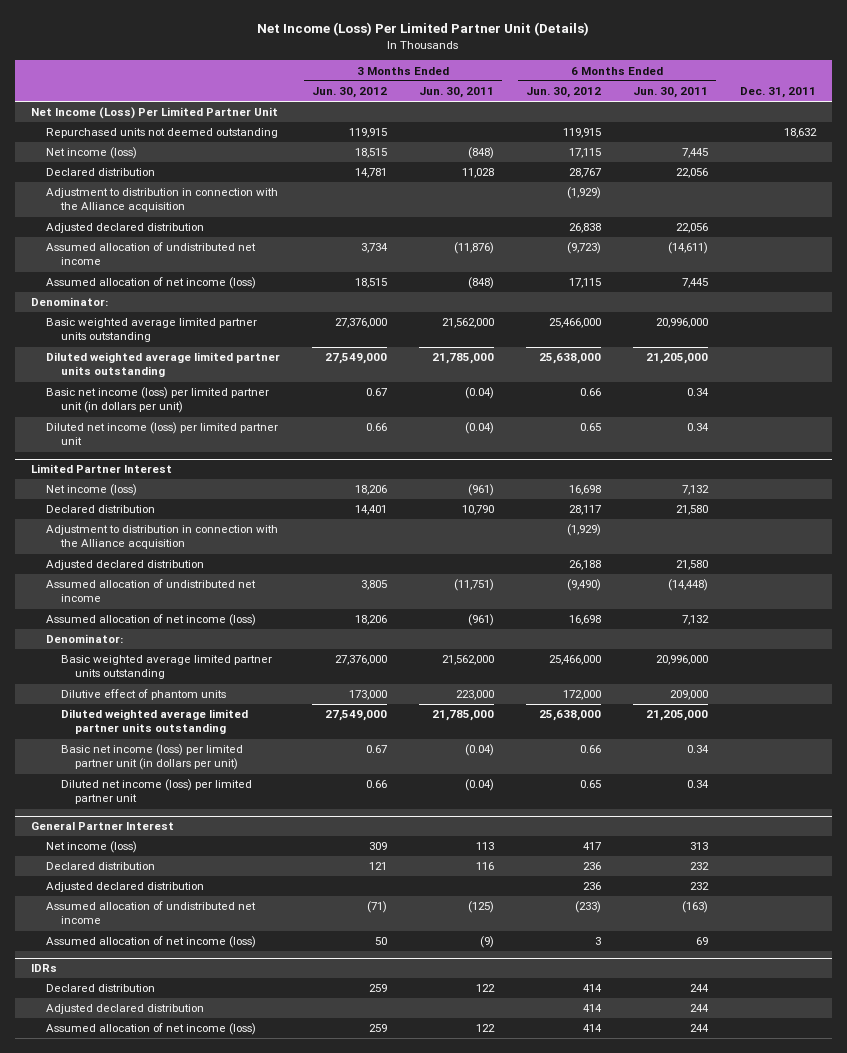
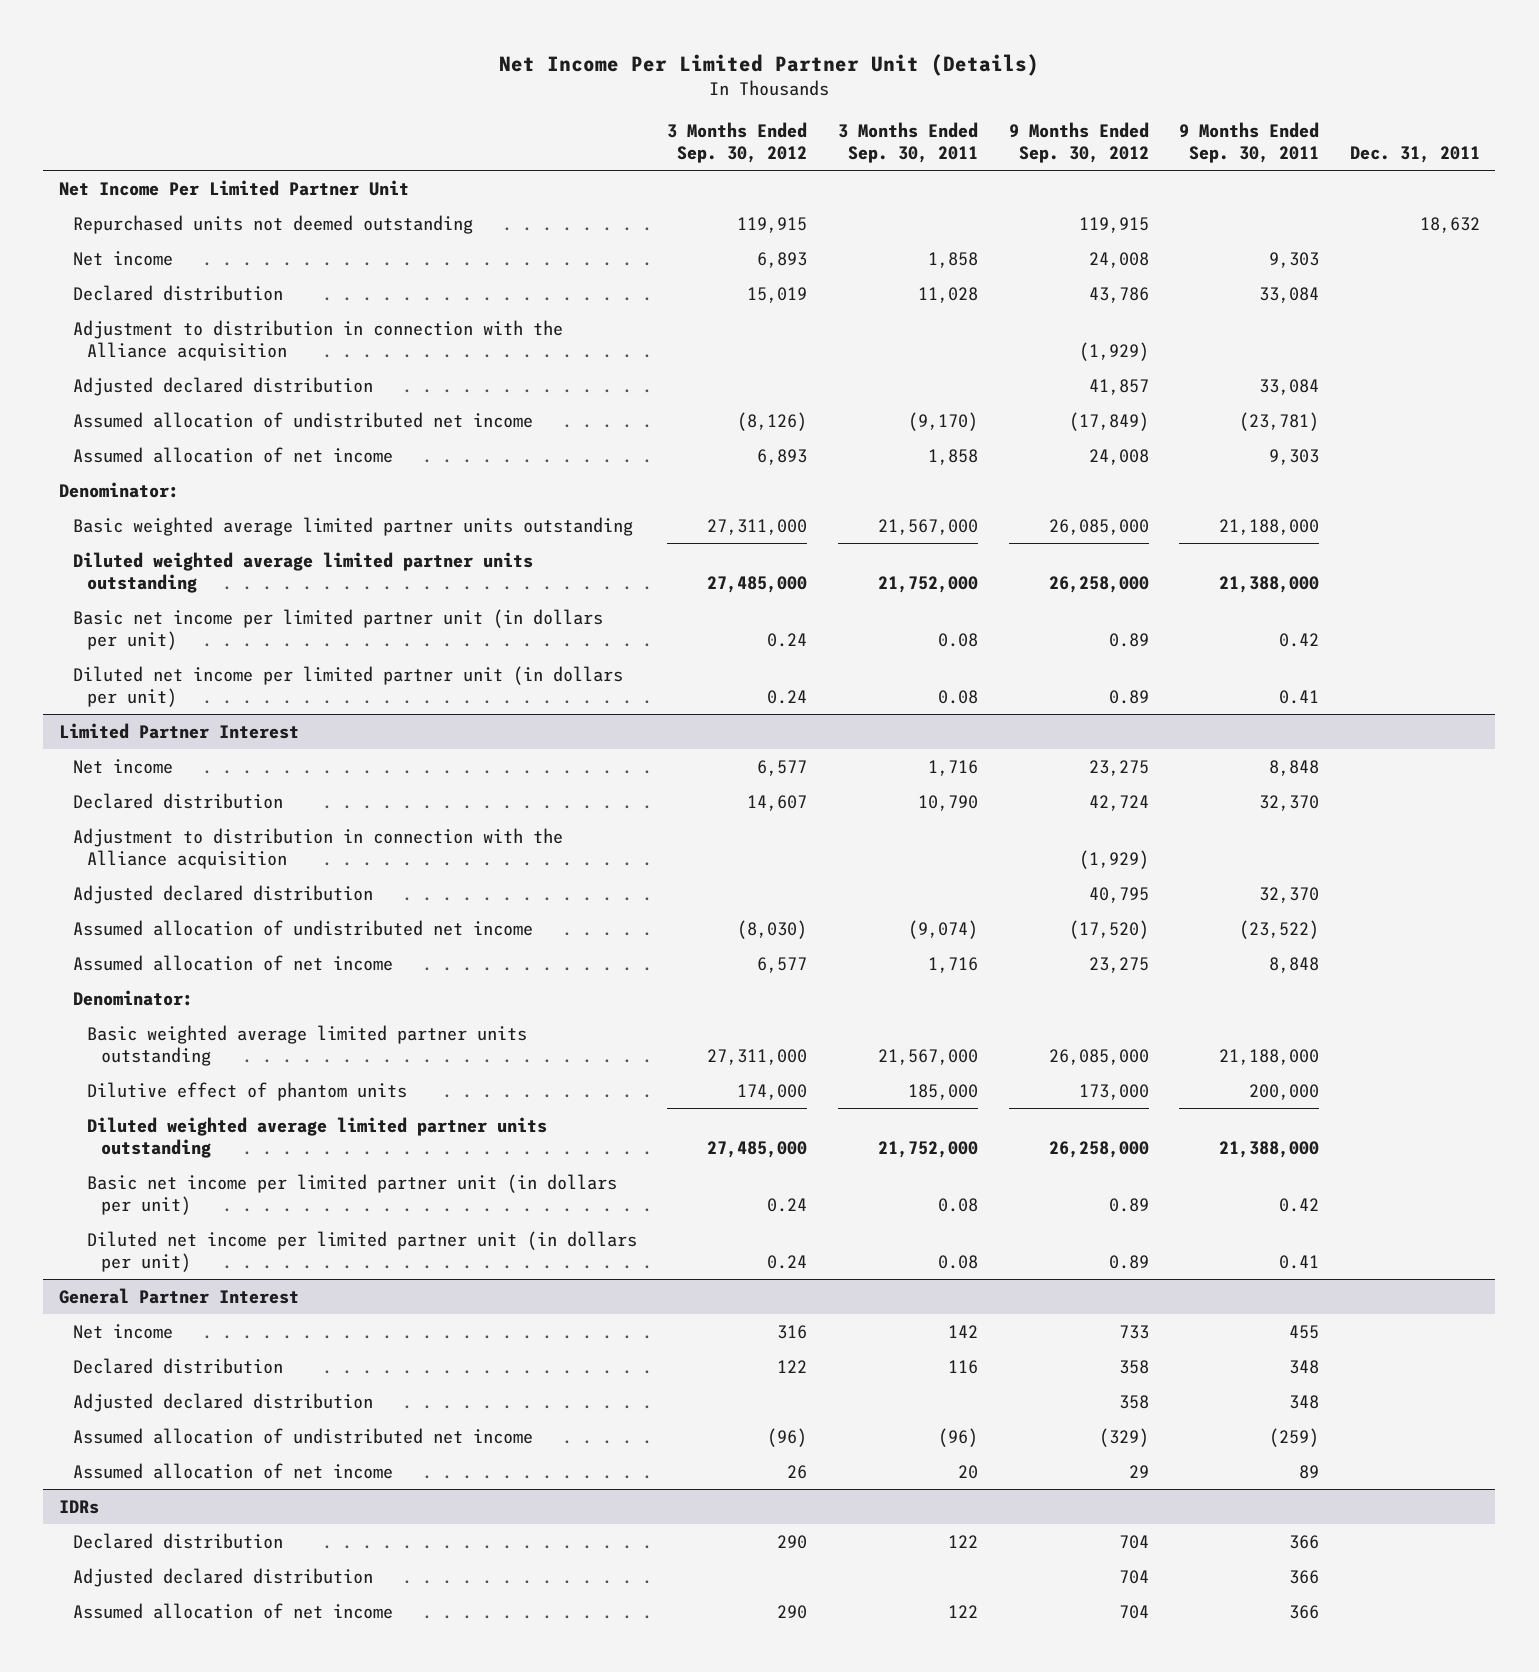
- Net Income (Loss) Per Limited Partner Unit (Details)
+ Net Income Per Limited Partner Unit (Details)
- | 3 Months Ended Jun. 30, 2012 | 3 Months Ended Jun. 30, 2011 | 6 Months Ended Jun. 30, 2012 | 6 Months Ended Jun. 30, 2011 | Dec. 31, 2011
+ | 3 Months Ended Sep. 30, 2012 | 3 Months Ended Sep. 30, 2011 | 9 Months Ended Sep. 30, 2012 | 9 Months Ended Sep. 30, 2011 | Dec. 31, 2011
- Net Income (Loss) Per Limited Partner Unit
+ Net Income Per Limited Partner Unit
- Net income (loss) | 18,515 | (848) | 17,115 | 7,445 |
+ Net income | 6,893 | 1,858 | 24,008 | 9,303 |
- Assumed allocation of net income (loss) | 18,515 | (848) | 17,115 | 7,445 |
+ Assumed allocation of net income | 6,893 | 1,858 | 24,008 | 9,303 |
- Basic net income (loss) per limited partner unit (in dollars per unit) | 0.67 | (0.04) | 0.66 | 0.34 |
- Diluted net income (loss) per limited partner unit | 0.66 | (0.04) | 0.65 | 0.34 |
+ Basic net income per limited partner unit (in dollars per unit) | 0.24 | 0.08 | 0.89 | 0.42 |
+ Diluted net income per limited partner unit (in dollars per unit) | 0.24 | 0.08 | 0.89 | 0.41 |
@ Limited Partner Interest
- Net income (loss) | 18,206 | (961) | 16,698 | 7,132 |
+ Net income | 6,577 | 1,716 | 23,275 | 8,848 |
- Assumed allocation of net income (loss) | 18,206 | (961) | 16,698 | 7,132 |
+ Assumed allocation of net income | 6,577 | 1,716 | 23,275 | 8,848 |
- Basic net income (loss) per limited partner unit (in dollars per unit) | 0.67 | (0.04) | 0.66 | 0.34 |
- Diluted net income (loss) per limited partner unit | 0.66 | (0.04) | 0.65 | 0.34 |
+ Basic net income per limited partner unit (in dollars per unit) | 0.24 | 0.08 | 0.89 | 0.42 |
+ Diluted net income per limited partner unit (in dollars per unit) | 0.24 | 0.08 | 0.89 | 0.41 |
@ General Partner Interest
- Net income (loss) | 309 | 113 | 417 | 313 |
+ Net income | 316 | 142 | 733 | 455 |
- Assumed allocation of net income (loss) | 50 | (9) | 3 | 69 |
+ Assumed allocation of net income | 26 | 20 | 29 | 89 |
@ IDRs
- Assumed allocation of net income (loss) | 259 | 122 | 414 | 244 |
+ Assumed allocation of net income | 290 | 122 | 704 | 366 |

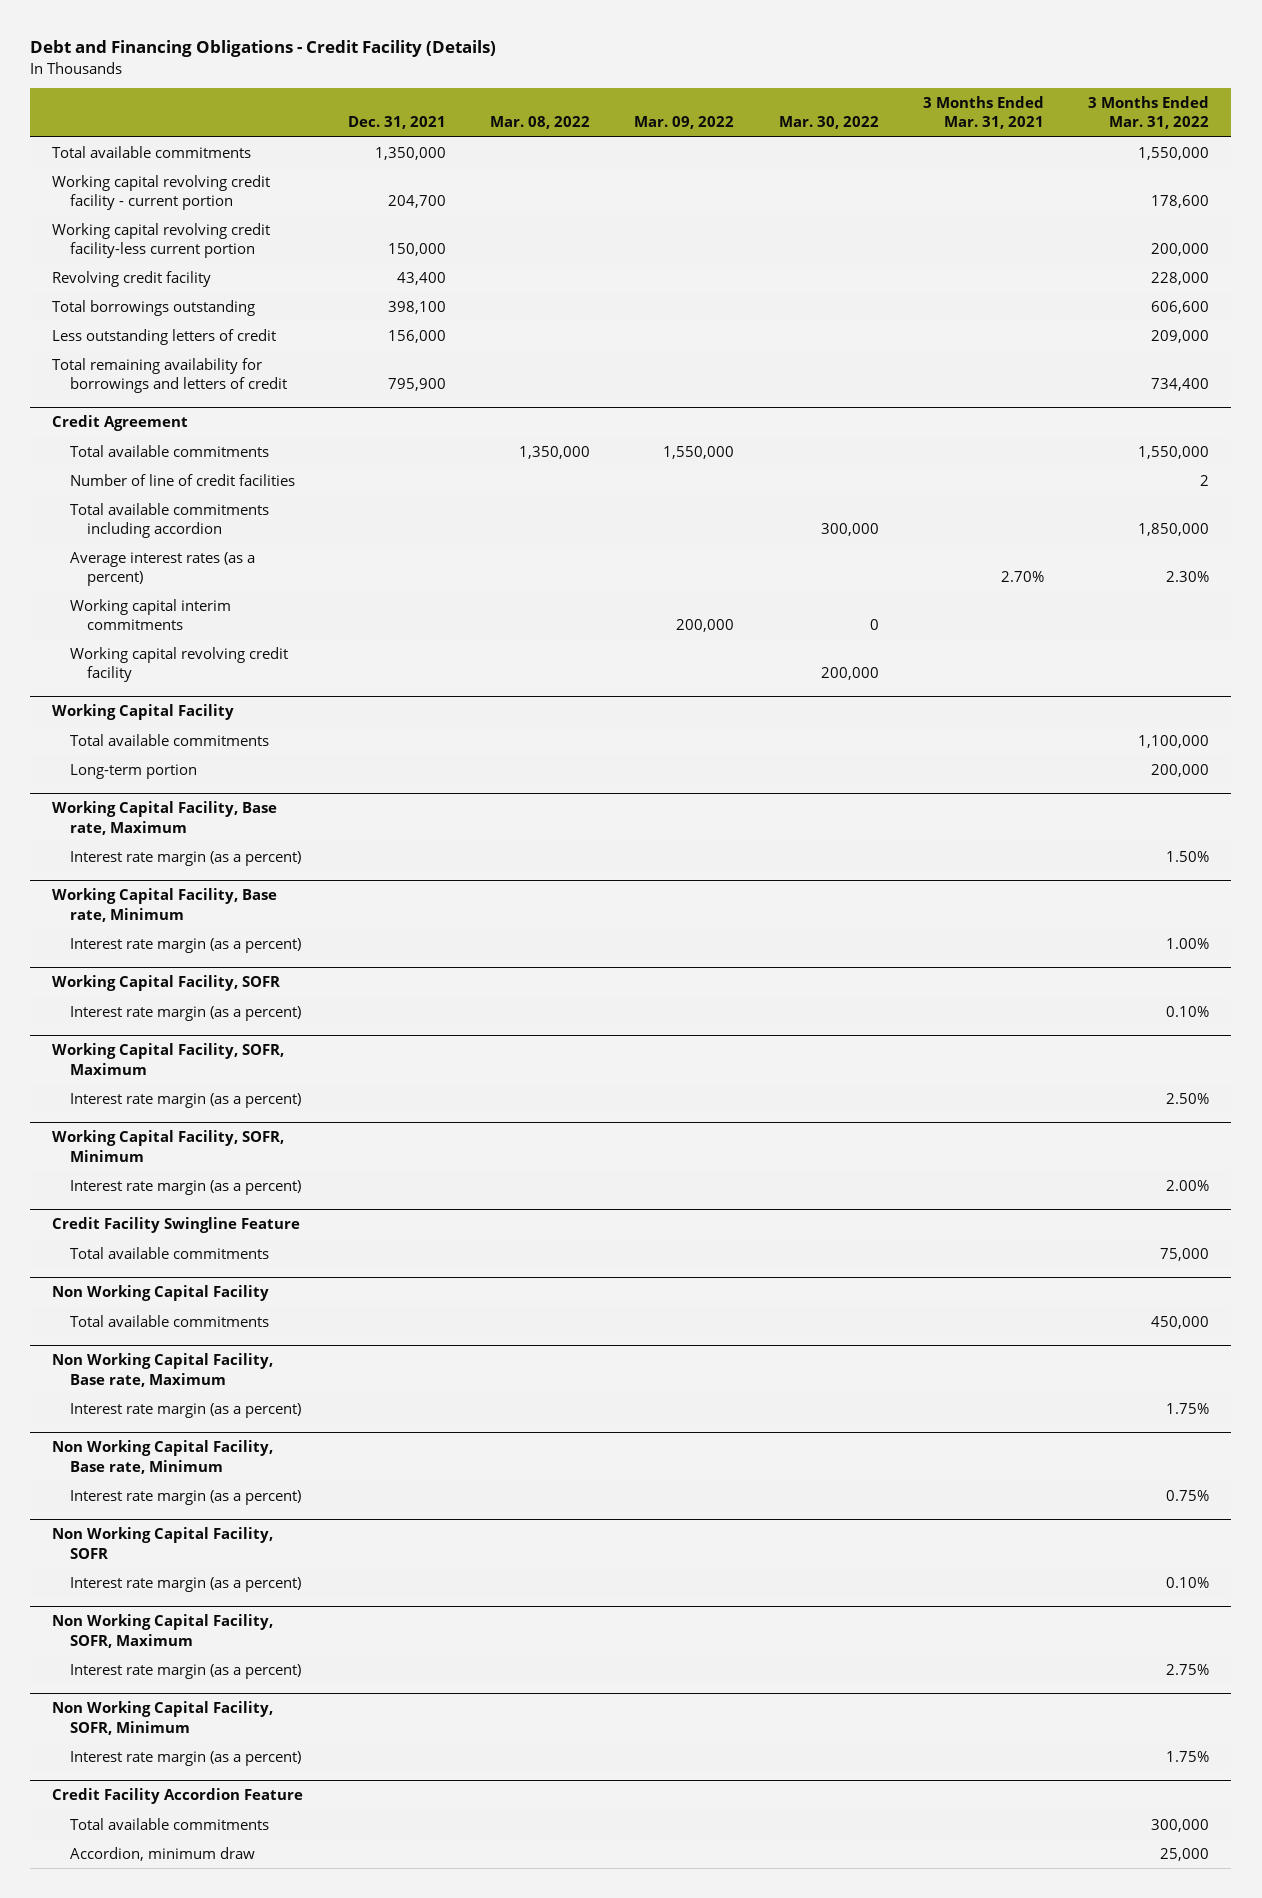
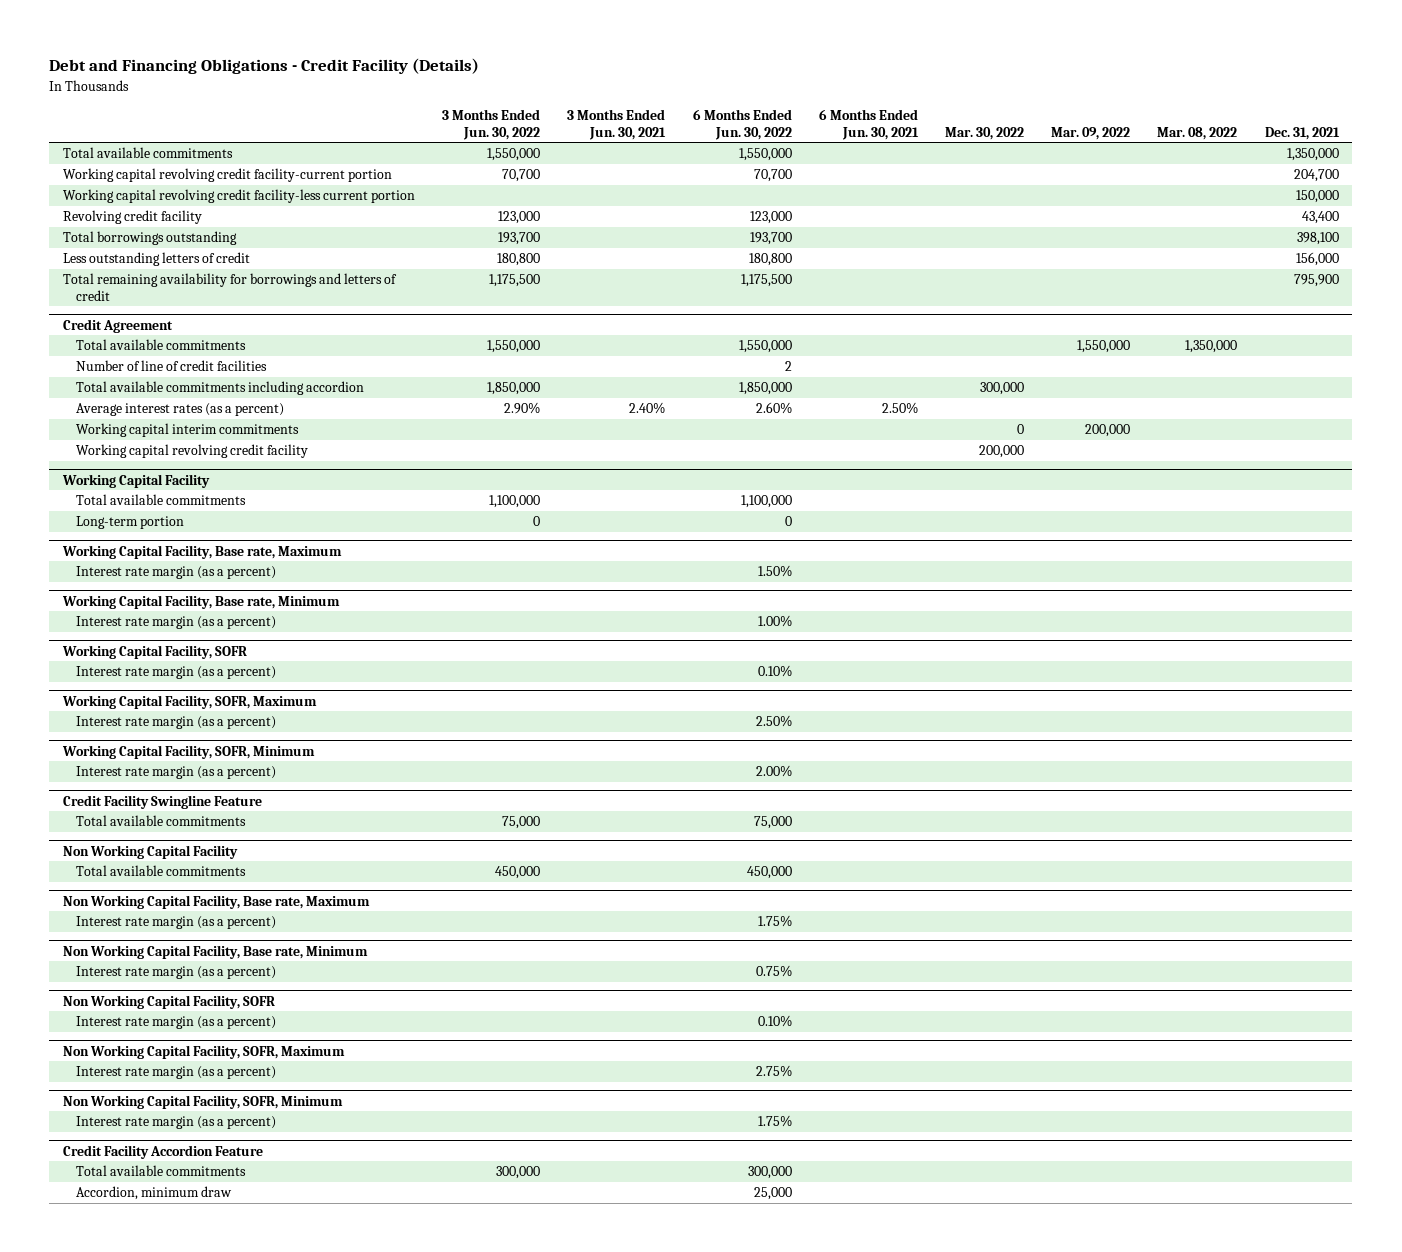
- | Dec. 31, 2021 | Mar. 08, 2022 | Mar. 09, 2022 | Mar. 30, 2022 | 3 Months Ended Mar. 31, 2021 | 3 Months Ended Mar. 31, 2022
+ | 3 Months Ended Jun. 30, 2022 | 3 Months Ended Jun. 30, 2021 | 6 Months Ended Jun. 30, 2022 | 6 Months Ended Jun. 30, 2021 | Mar. 30, 2022 | Mar. 09, 2022 | Mar. 08, 2022 | Dec. 31, 2021
- Working capital revolving credit facility - current portion | 204,700 | | | | | 178,600
+ Working capital revolving credit facility-current portion | 70,700 | | 70,700 | | | | | 204,700

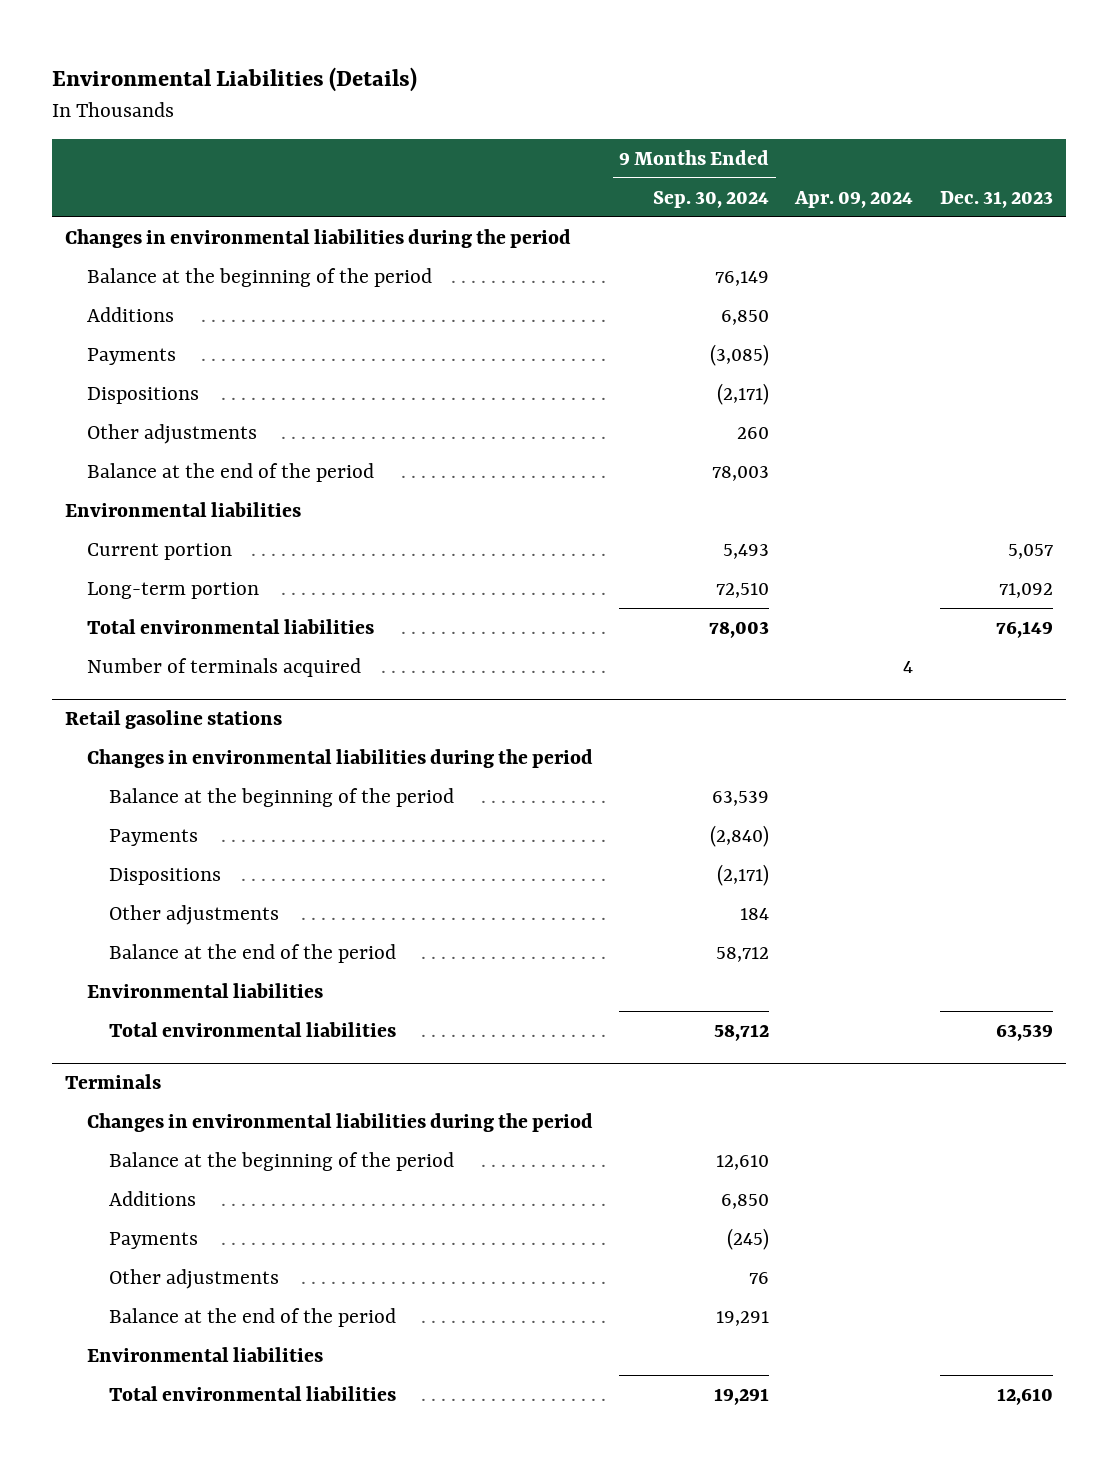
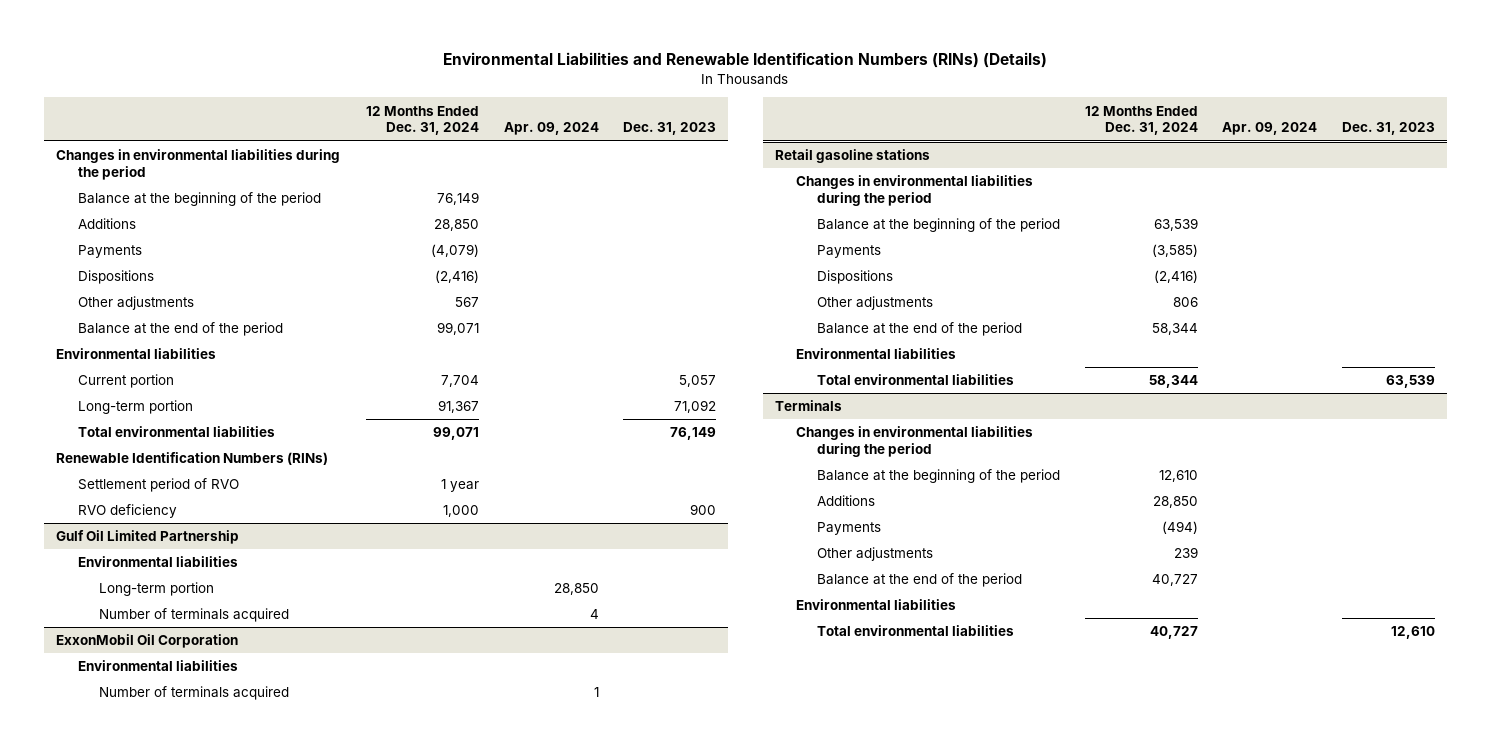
- Environmental Liabilities (Details)
+ Environmental Liabilities and Renewable Identification Numbers (RINs) (Details)
- | 9 Months Ended Sep. 30, 2024 | Apr. 09, 2024 | Dec. 31, 2023
+ | 12 Months Ended Dec. 31, 2024 | Apr. 09, 2024 | Dec. 31, 2023
- Number of terminals acquired | | 4 |
+ Renewable Identification Numbers (RINs)
+ Settlement period of RVO | 1 year | |
+ RVO deficiency | 1,000 | | 900
+ Gulf Oil Limited Partnership
+ Environmental liabilities
+ Long-term portion | | 28,850 |
+ Number of terminals acquired | | 4 |
+ ExxonMobil Oil Corporation
+ Environmental liabilities
+ Number of terminals acquired | | 1 |

